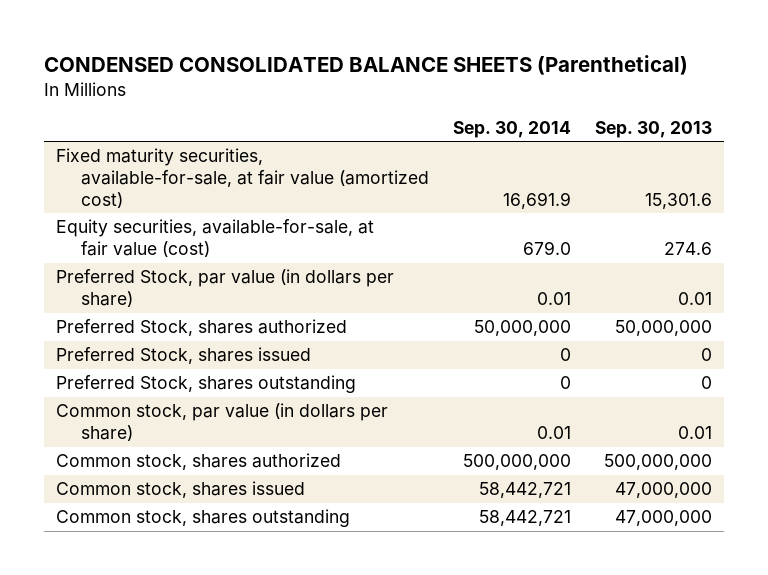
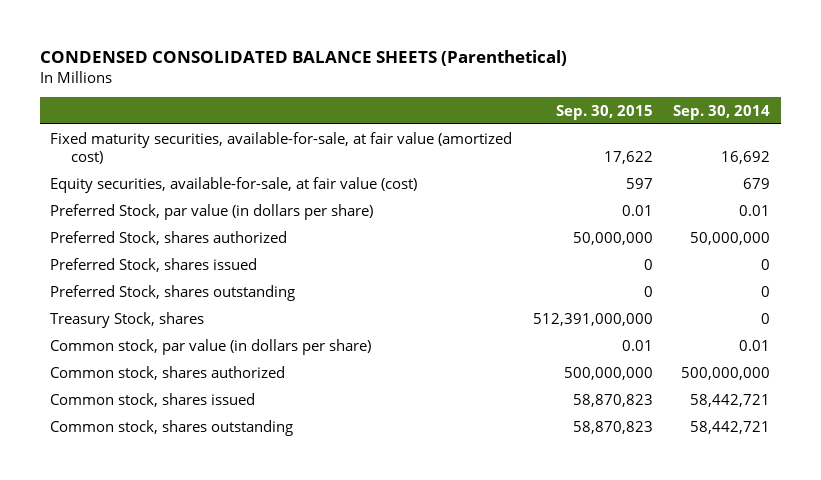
- | Sep. 30, 2014 | Sep. 30, 2013
+ | Sep. 30, 2015 | Sep. 30, 2014
- Fixed maturity securities, available-for-sale, at fair value (amortized cost) | 16,691.9 | 15,301.6
- Equity securities, available-for-sale, at fair value (cost) | 679.0 | 274.6
+ Fixed maturity securities, available-for-sale, at fair value (amortized cost) | 17,622 | 16,692
+ Equity securities, available-for-sale, at fair value (cost) | 597 | 679
+ Treasury Stock, shares | 512,391,000,000 | 0

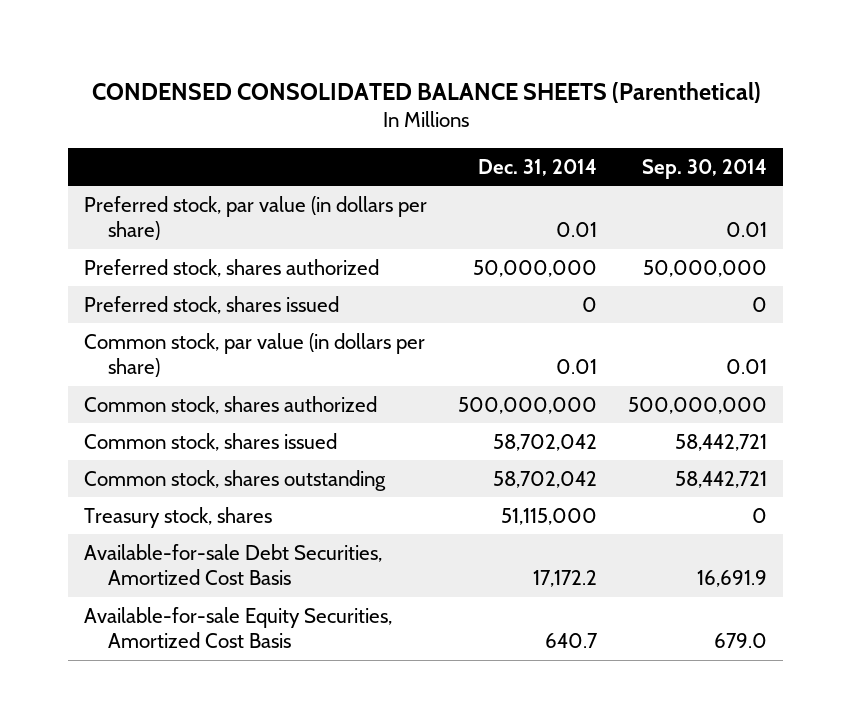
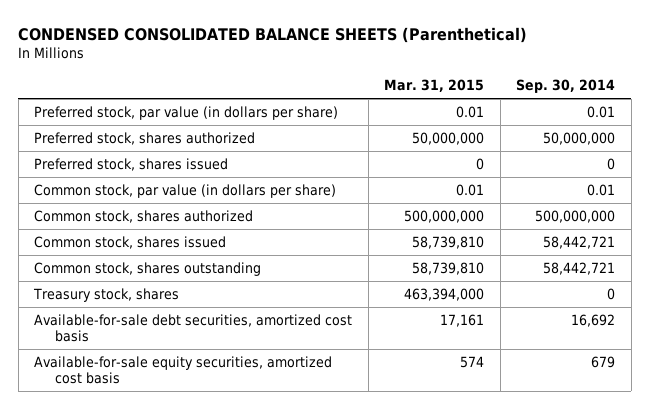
- | Dec. 31, 2014 | Sep. 30, 2014
+ | Mar. 31, 2015 | Sep. 30, 2014
- Available-for-sale Debt Securities, Amortized Cost Basis | 17,172.2 | 16,691.9
- Available-for-sale Equity Securities, Amortized Cost Basis | 640.7 | 679.0
+ Available-for-sale debt securities, amortized cost basis | 17,161 | 16,692
+ Available-for-sale equity securities, amortized cost basis | 574 | 679

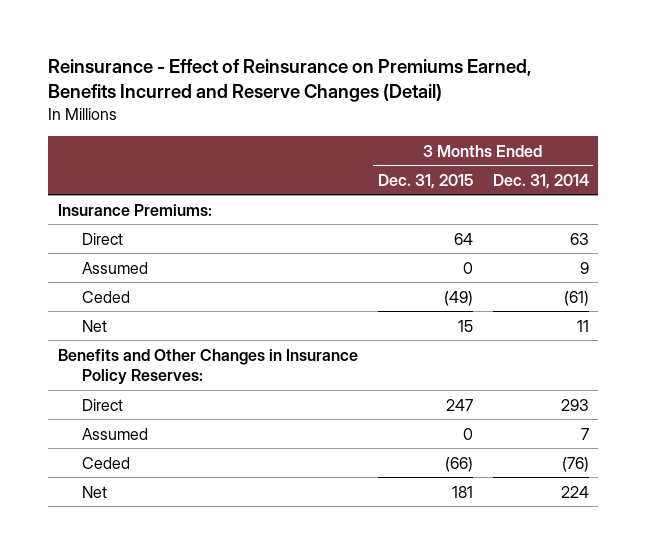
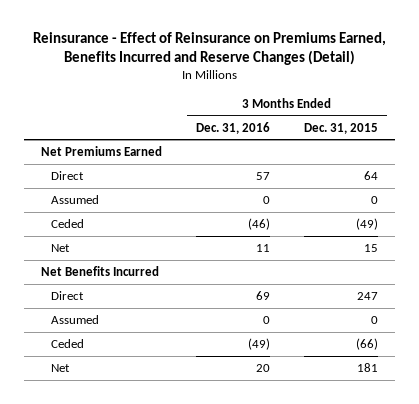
- | 3 Months Ended Dec. 31, 2015 | 3 Months Ended Dec. 31, 2014
+ | 3 Months Ended Dec. 31, 2016 | 3 Months Ended Dec. 31, 2015
- Insurance Premiums:
+ Net Premiums Earned
- Benefits and Other Changes in Insurance Policy Reserves:
+ Net Benefits Incurred

